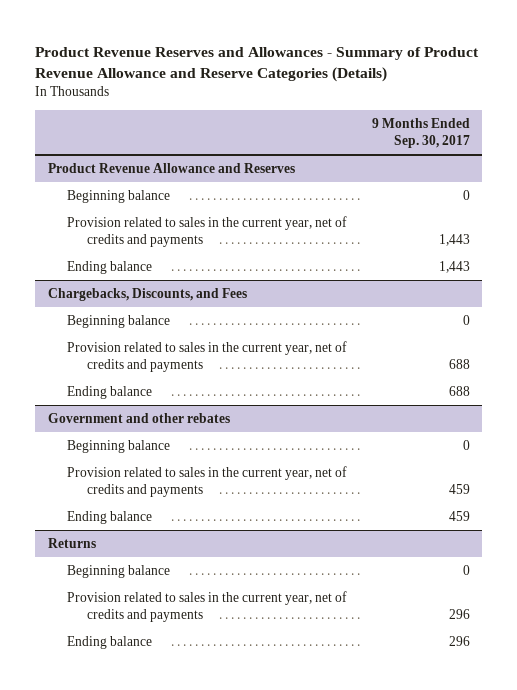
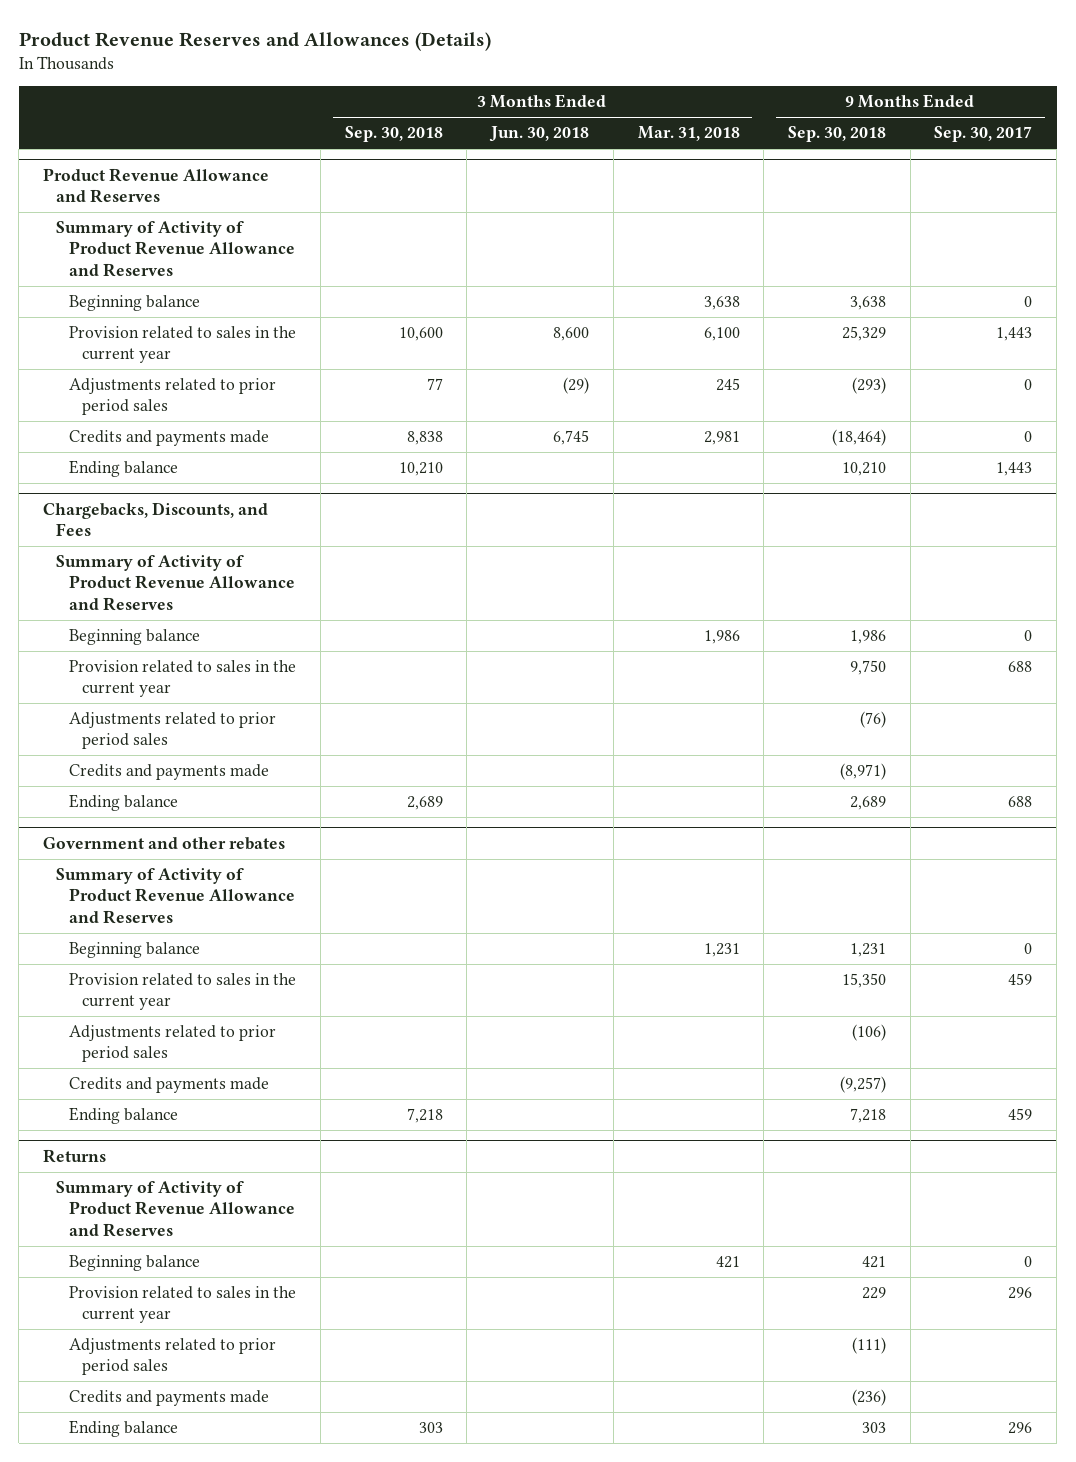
- Product Revenue Reserves and Allowances - Summary of Product Revenue Allowance and Reserve Categories (Details)
+ Product Revenue Reserves and Allowances (Details)
- | 9 Months Ended Sep. 30, 2017
+ | 3 Months Ended Sep. 30, 2018 | 3 Months Ended Jun. 30, 2018 | 3 Months Ended Mar. 31, 2018 | 9 Months Ended Sep. 30, 2018 | 9 Months Ended Sep. 30, 2017
@ Product Revenue Allowance and Reserves
+ Summary of Activity of Product Revenue Allowance and Reserves
- Provision related to sales in the current year, net of credits and payments | 1,443
+ Provision related to sales in the current year | 10,600 | 8,600 | 6,100 | 25,329 | 1,443
+ Adjustments related to prior period sales | 77 | (29) | 245 | (293) | 0
+ Credits and payments made | 8,838 | 6,745 | 2,981 | (18,464) | 0
@ Chargebacks, Discounts, and Fees
+ Summary of Activity of Product Revenue Allowance and Reserves
- Provision related to sales in the current year, net of credits and payments | 688
+ Provision related to sales in the current year | | | | 9,750 | 688
+ Adjustments related to prior period sales | | | | (76) |
+ Credits and payments made | | | | (8,971) |
@ Government and other rebates
+ Summary of Activity of Product Revenue Allowance and Reserves
- Provision related to sales in the current year, net of credits and payments | 459
+ Provision related to sales in the current year | | | | 15,350 | 459
+ Adjustments related to prior period sales | | | | (106) |
+ Credits and payments made | | | | (9,257) |
@ Returns
+ Summary of Activity of Product Revenue Allowance and Reserves
- Provision related to sales in the current year, net of credits and payments | 296
+ Provision related to sales in the current year | | | | 229 | 296
+ Adjustments related to prior period sales | | | | (111) |
+ Credits and payments made | | | | (236) |

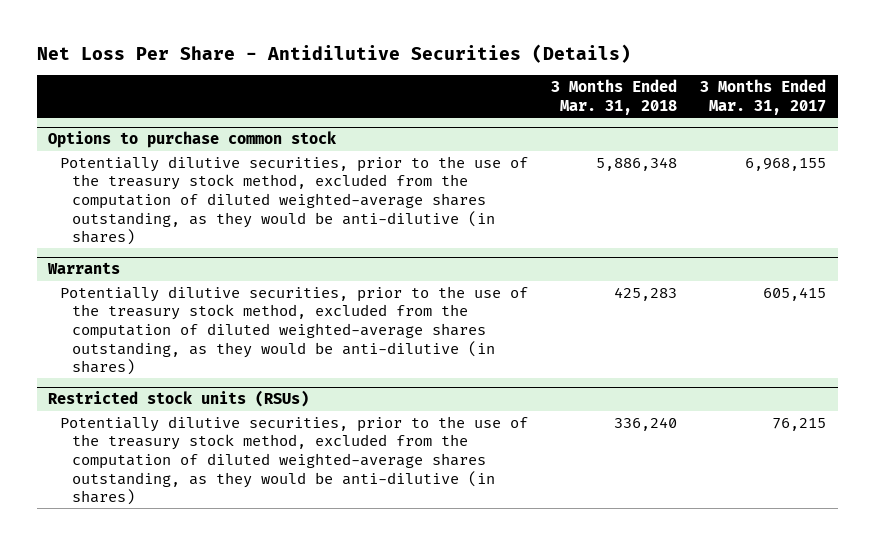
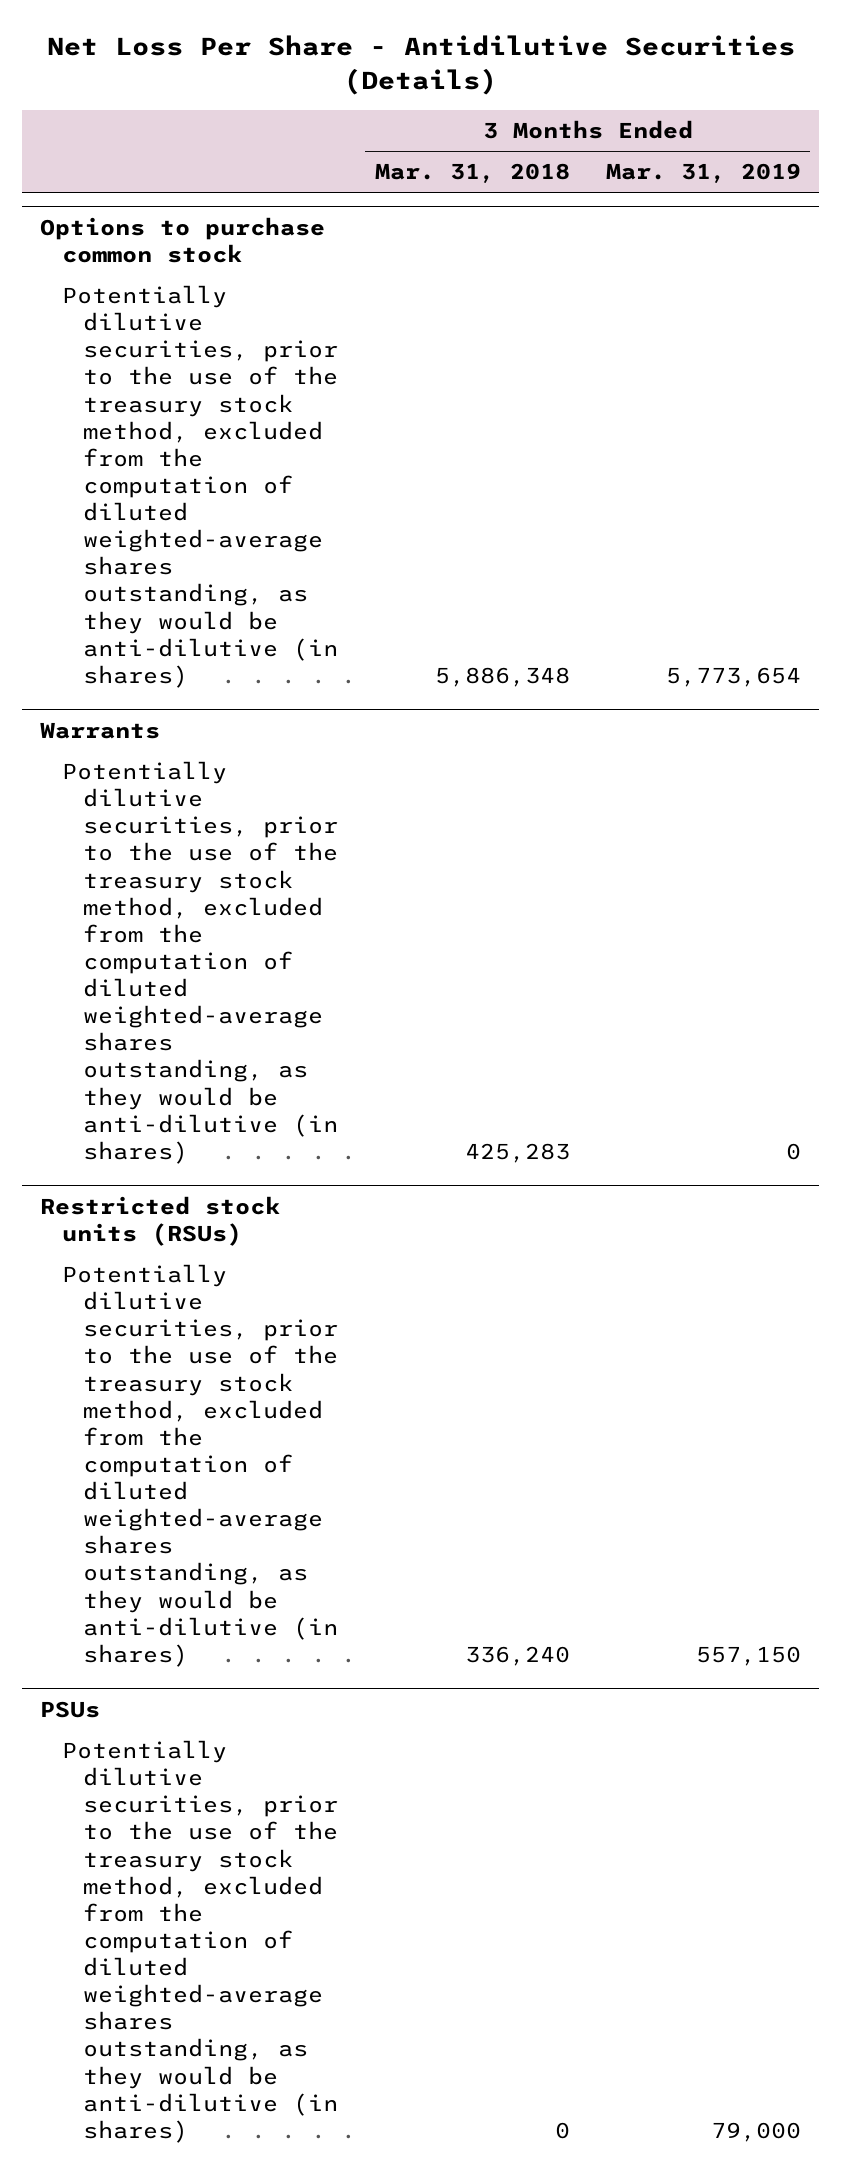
- | 3 Months Ended Mar. 31, 2018 | 3 Months Ended Mar. 31, 2017
+ | 3 Months Ended Mar. 31, 2018 | 3 Months Ended Mar. 31, 2019
+ PSUs
+ Potentially dilutive securities, prior to the use of the treasury stock method, excluded from the computation of diluted weighted-average shares outstanding, as they would be anti-dilutive (in shares) | 0 | 79,000

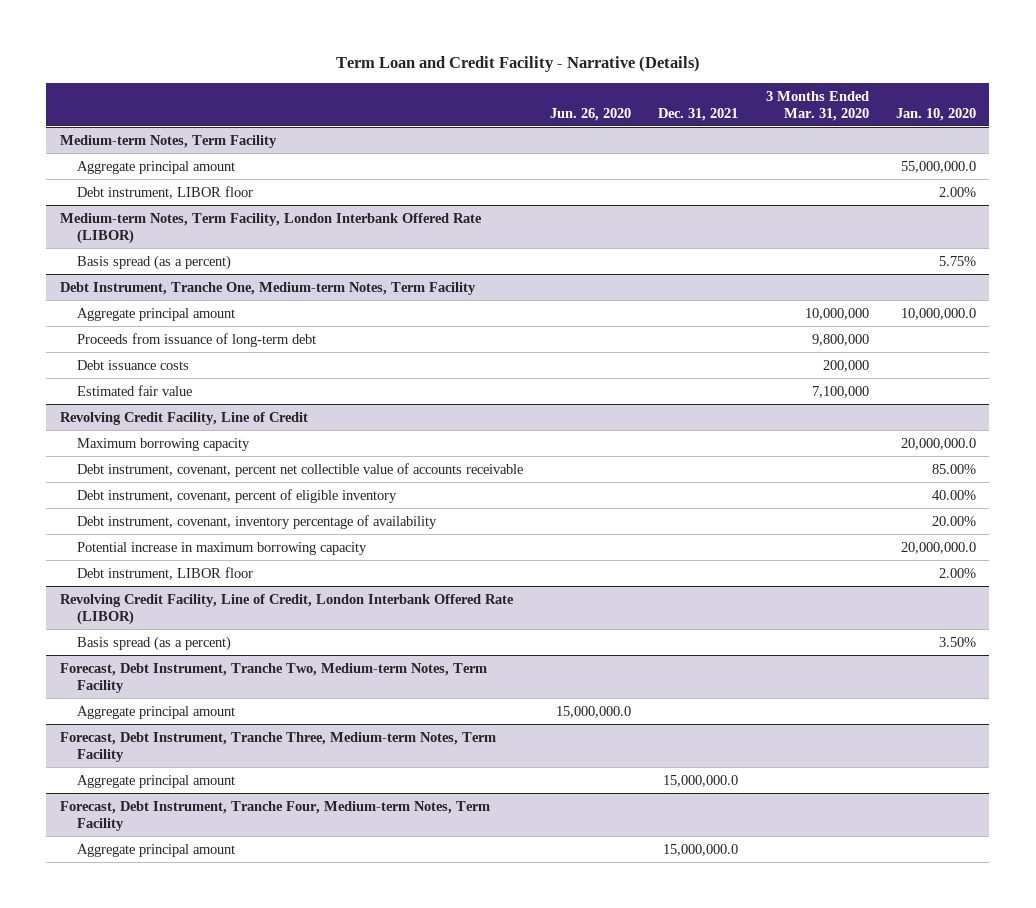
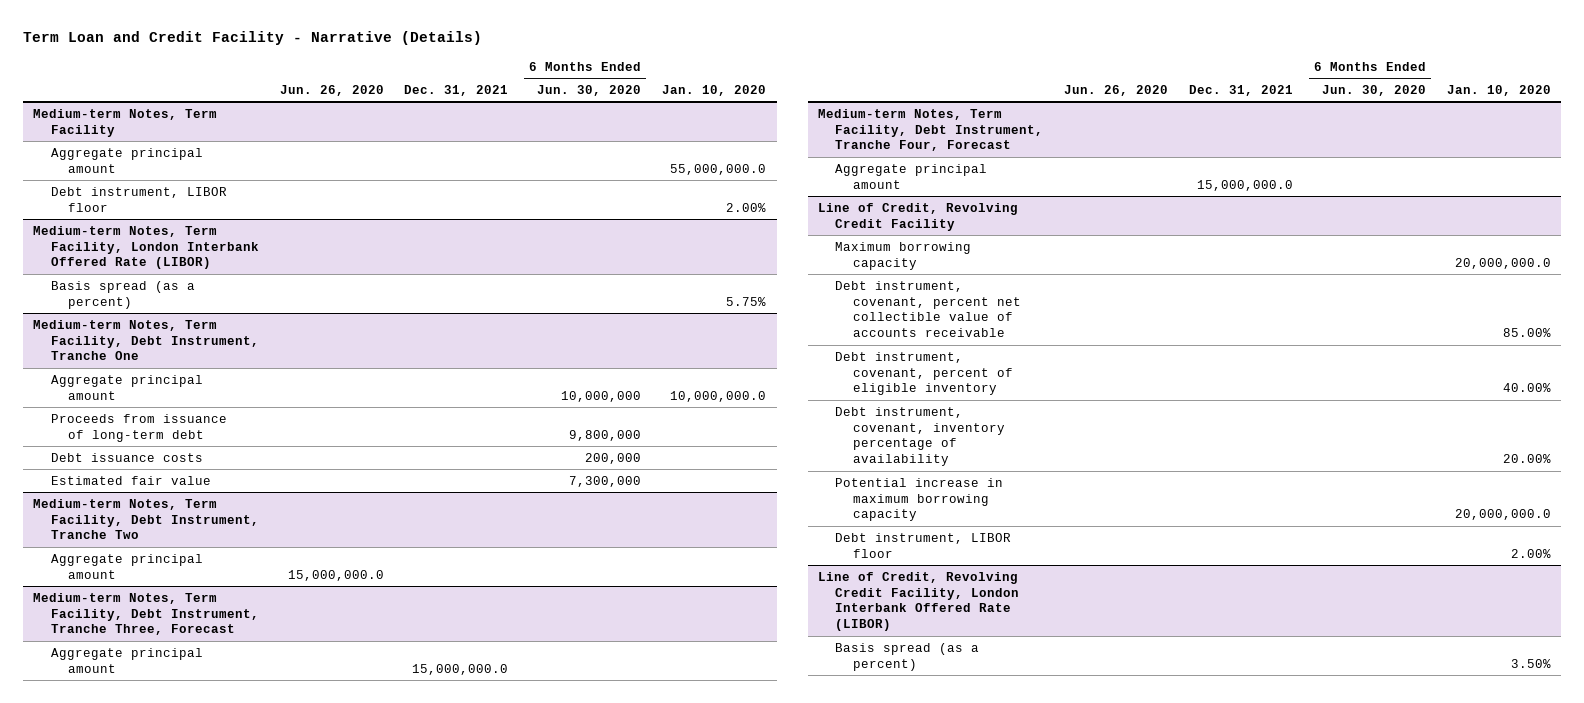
- | Jun. 26, 2020 | Dec. 31, 2021 | 3 Months Ended Mar. 31, 2020 | Jan. 10, 2020
+ | Jun. 26, 2020 | Dec. 31, 2021 | 6 Months Ended Jun. 30, 2020 | Jan. 10, 2020
- Debt Instrument, Tranche One, Medium-term Notes, Term Facility
+ Medium-term Notes, Term Facility, Debt Instrument, Tranche One
- Revolving Credit Facility, Line of Credit
+ Medium-term Notes, Term Facility, Debt Instrument, Tranche Two
+ Aggregate principal amount | 15,000,000.0 | | |
+ Medium-term Notes, Term Facility, Debt Instrument, Tranche Three, Forecast
+ Aggregate principal amount | | 15,000,000.0 | |
+ Medium-term Notes, Term Facility, Debt Instrument, Tranche Four, Forecast
+ Aggregate principal amount | | 15,000,000.0 | |
+ Line of Credit, Revolving Credit Facility
- Revolving Credit Facility, Line of Credit, London Interbank Offered Rate (LIBOR)
+ Line of Credit, Revolving Credit Facility, London Interbank Offered Rate (LIBOR)
- Forecast, Debt Instrument, Tranche Two, Medium-term Notes, Term Facility
- Aggregate principal amount | 15,000,000.0 | | |
- Forecast, Debt Instrument, Tranche Three, Medium-term Notes, Term Facility
- Aggregate principal amount | | 15,000,000.0 | |
- Forecast, Debt Instrument, Tranche Four, Medium-term Notes, Term Facility
- Aggregate principal amount | | 15,000,000.0 | |

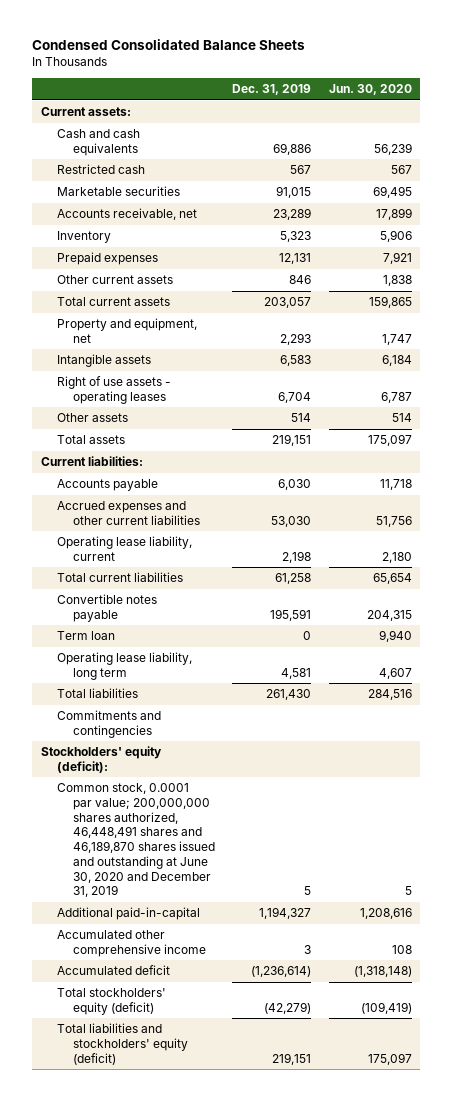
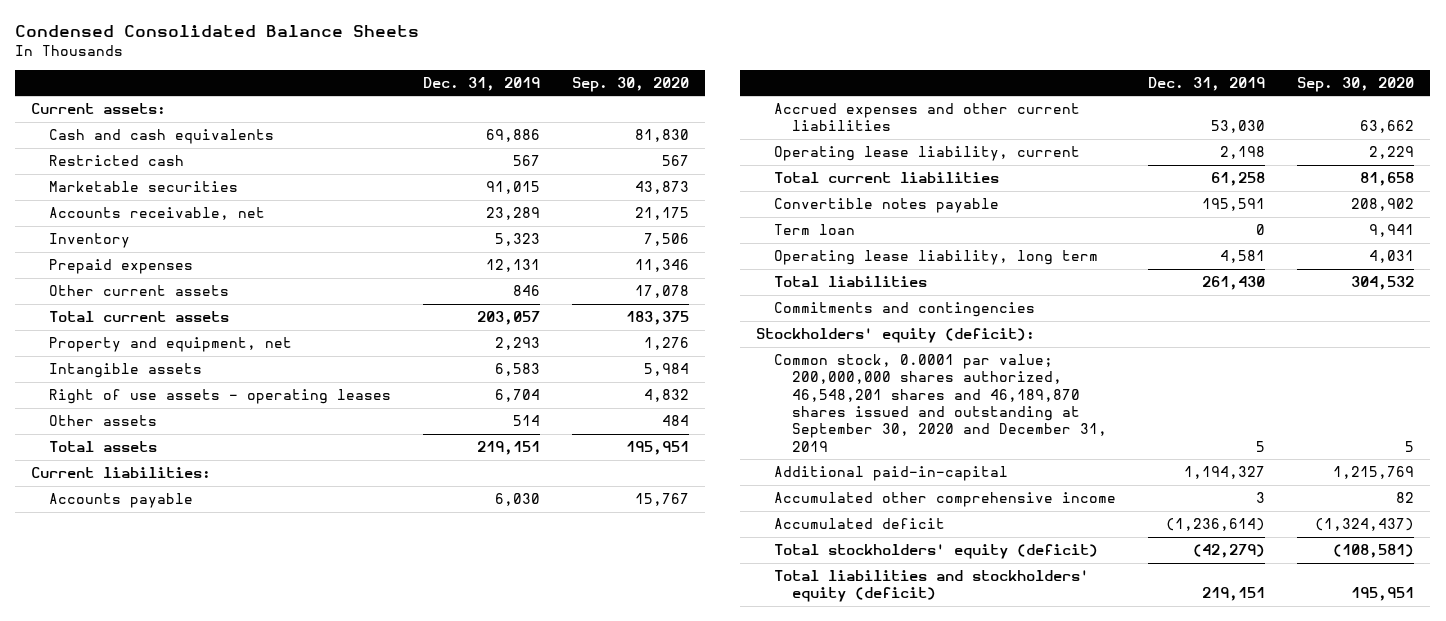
- | Dec. 31, 2019 | Jun. 30, 2020
+ | Dec. 31, 2019 | Sep. 30, 2020
- Common stock, 0.0001 par value; 200,000,000 shares authorized, 46,448,491 shares and 46,189,870 shares issued and outstanding at June 30, 2020 and December 31, 2019 | 5 | 5
+ Common stock, 0.0001 par value; 200,000,000 shares authorized, 46,548,201 shares and 46,189,870 shares issued and outstanding at September 30, 2020 and December 31, 2019 | 5 | 5

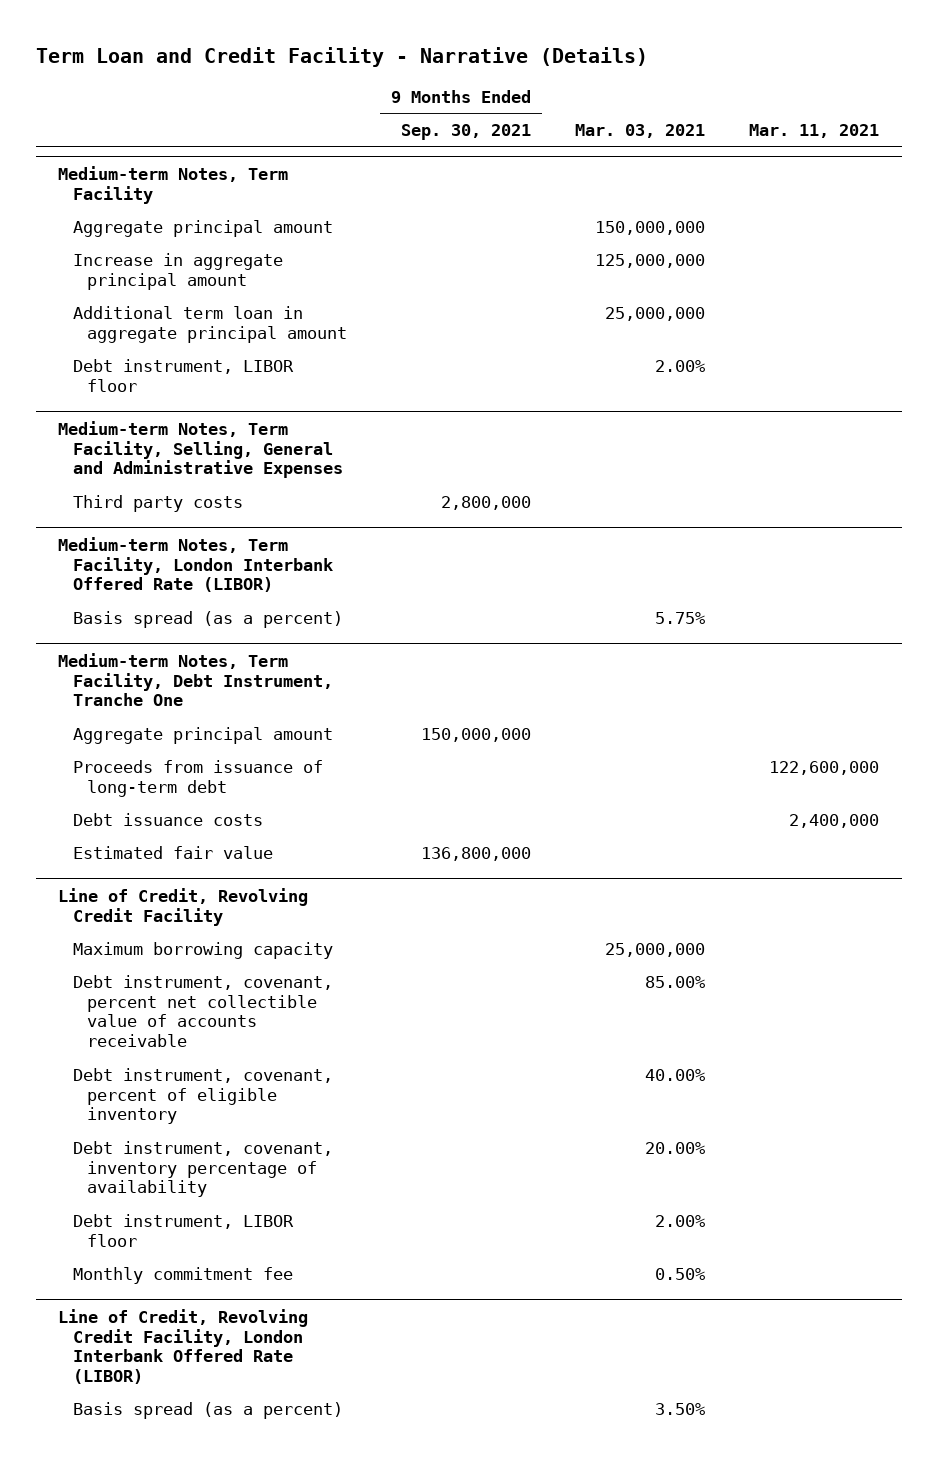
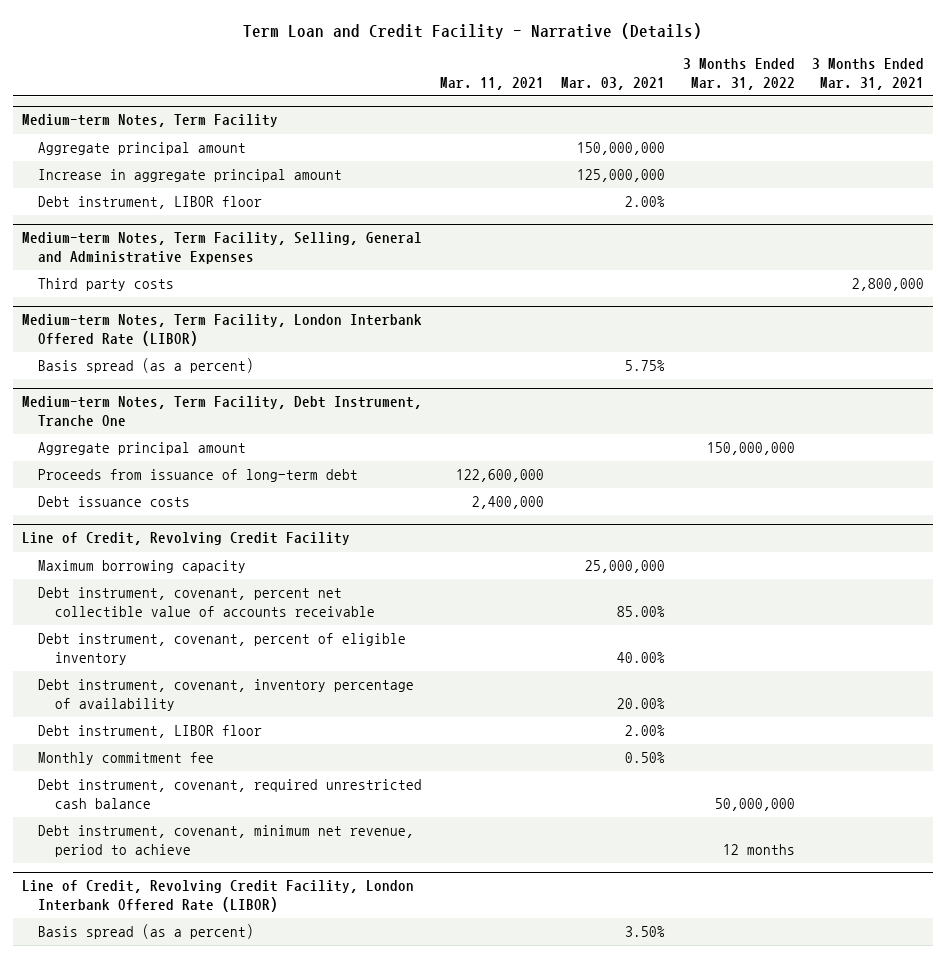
- | 9 Months Ended Sep. 30, 2021 | Mar. 03, 2021 | Mar. 11, 2021
+ | Mar. 11, 2021 | Mar. 03, 2021 | 3 Months Ended Mar. 31, 2022 | 3 Months Ended Mar. 31, 2021
@ Medium-term Notes, Term Facility
- Additional term loan in aggregate principal amount | | 25,000,000 |
@ Medium-term Notes, Term Facility, Debt Instrument, Tranche One
- Estimated fair value | 136,800,000 | |
@ Line of Credit, Revolving Credit Facility
+ Debt instrument, covenant, required unrestricted cash balance | | | 50,000,000 |
+ Debt instrument, covenant, minimum net revenue, period to achieve | | | 12 months |

